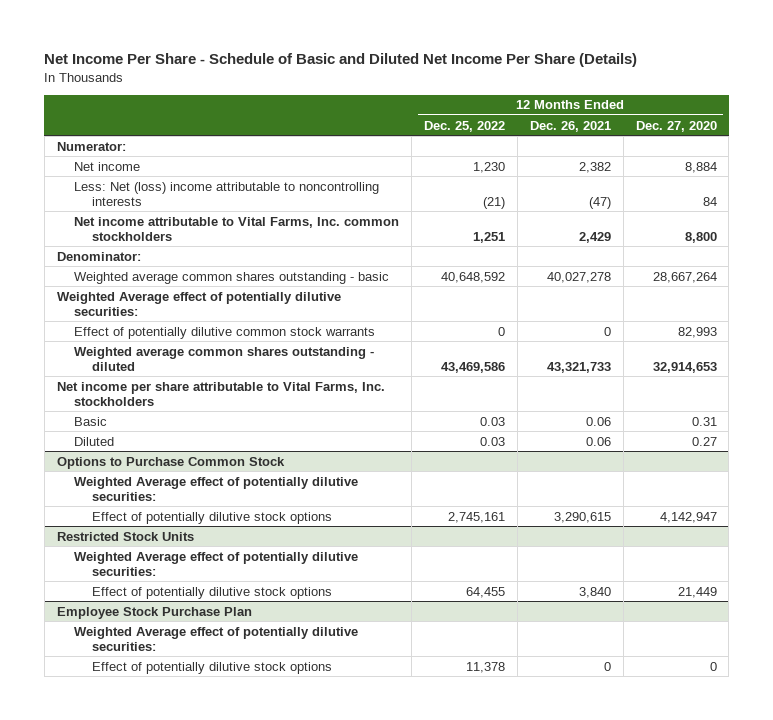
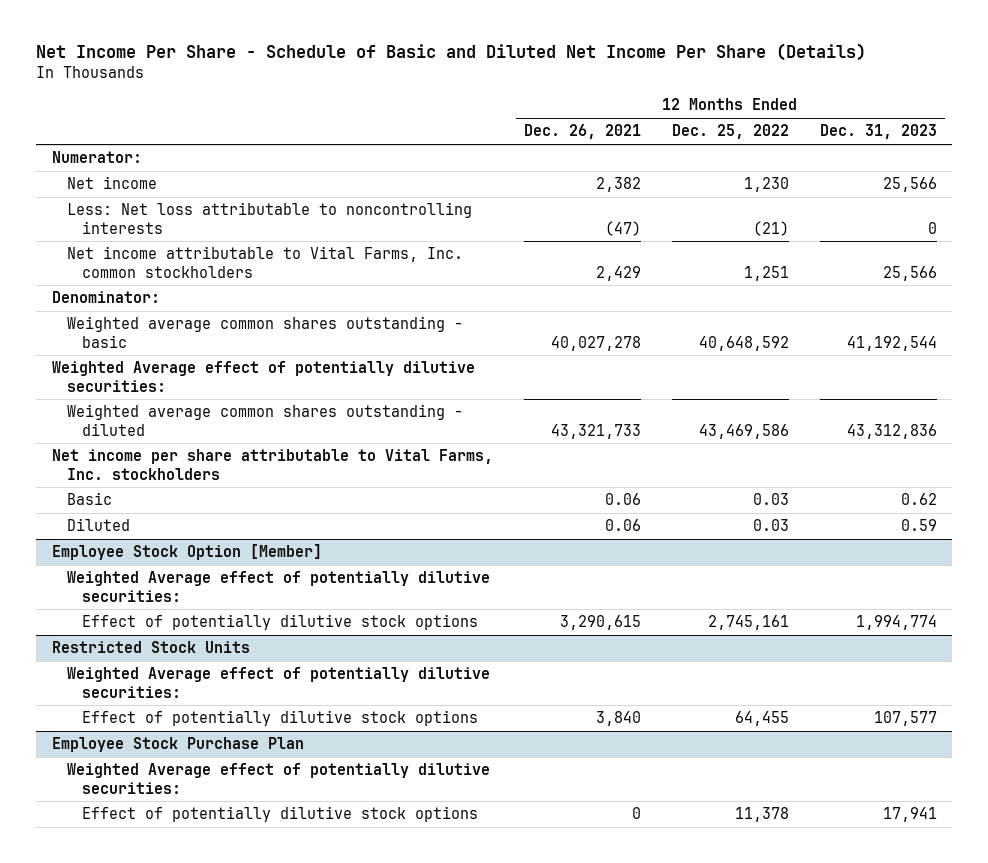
- | 12 Months Ended Dec. 25, 2022 | 12 Months Ended Dec. 26, 2021 | 12 Months Ended Dec. 27, 2020
+ | 12 Months Ended Dec. 26, 2021 | 12 Months Ended Dec. 25, 2022 | 12 Months Ended Dec. 31, 2023
- Less: Net (loss) income attributable to noncontrolling interests | (21) | (47) | 84
+ Less: Net loss attributable to noncontrolling interests | (47) | (21) | 0
- Effect of potentially dilutive common stock warrants | 0 | 0 | 82,993
- Options to Purchase Common Stock
+ Employee Stock Option [Member]

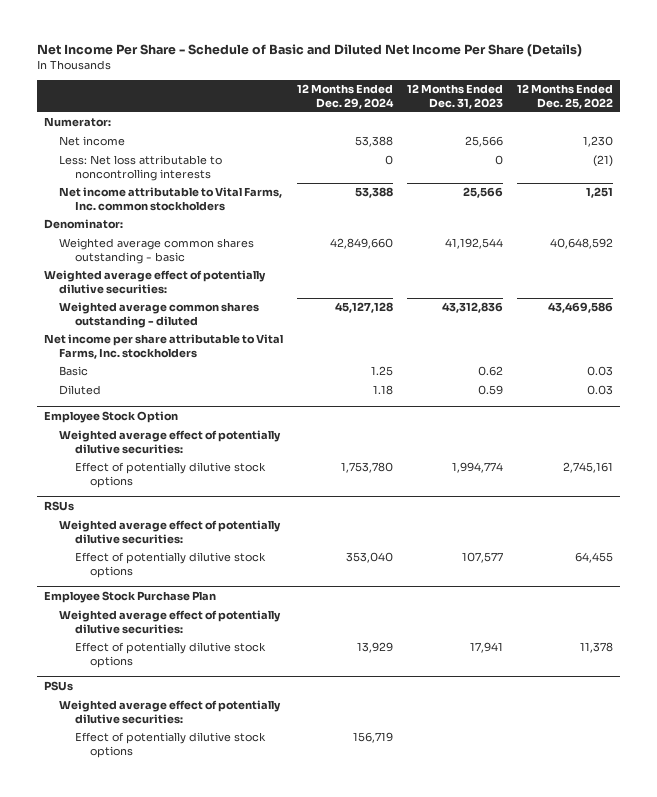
- | 12 Months Ended Dec. 26, 2021 | 12 Months Ended Dec. 25, 2022 | 12 Months Ended Dec. 31, 2023
+ | 12 Months Ended Dec. 29, 2024 | 12 Months Ended Dec. 31, 2023 | 12 Months Ended Dec. 25, 2022
- Weighted Average effect of potentially dilutive securities:
+ Weighted average effect of potentially dilutive securities:
- Employee Stock Option [Member]
- Weighted Average effect of potentially dilutive securities:
+ Employee Stock Option
+ Weighted average effect of potentially dilutive securities:
- Restricted Stock Units
- Weighted Average effect of potentially dilutive securities:
+ RSUs
+ Weighted average effect of potentially dilutive securities:
@ Employee Stock Purchase Plan
- Weighted Average effect of potentially dilutive securities:
+ Weighted average effect of potentially dilutive securities:
+ PSUs
+ Weighted average effect of potentially dilutive securities:
+ Effect of potentially dilutive stock options | 156,719 | |

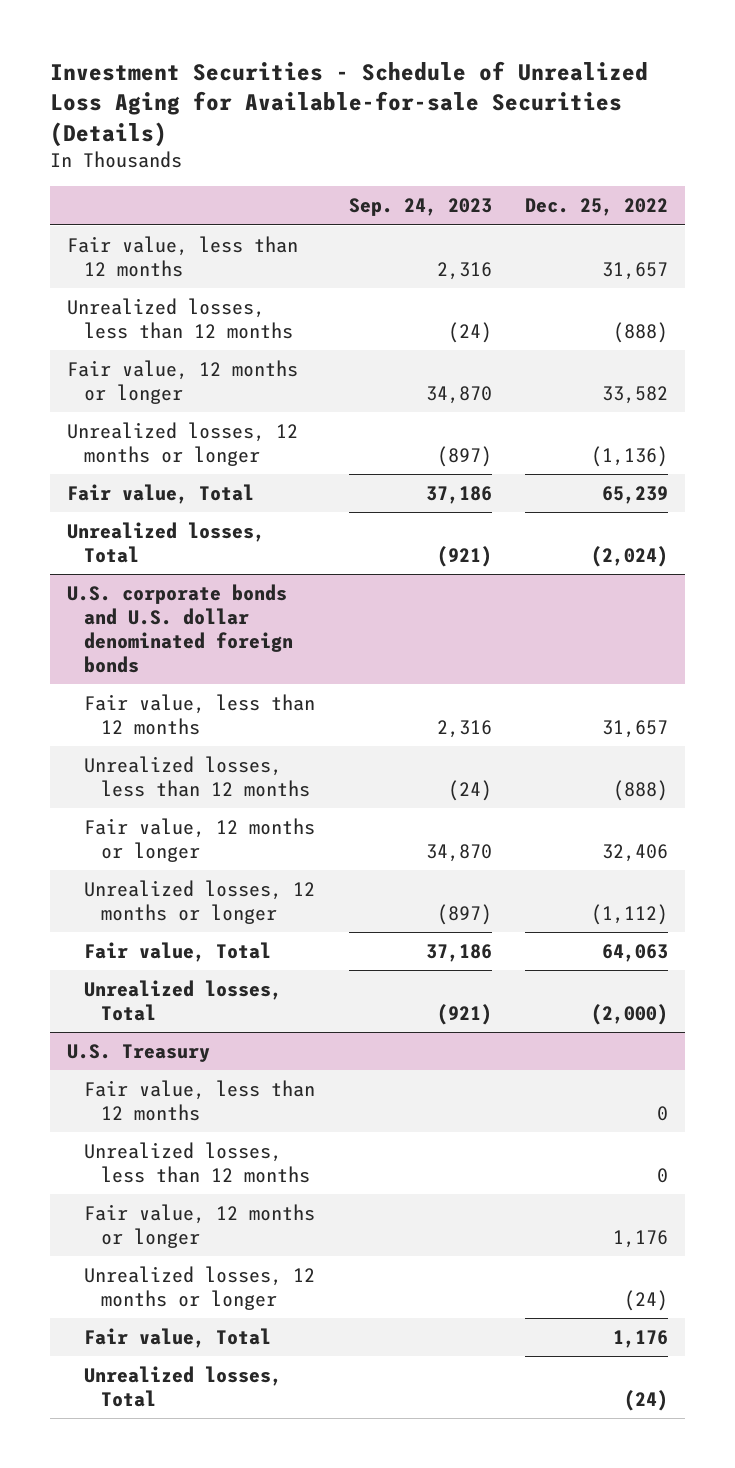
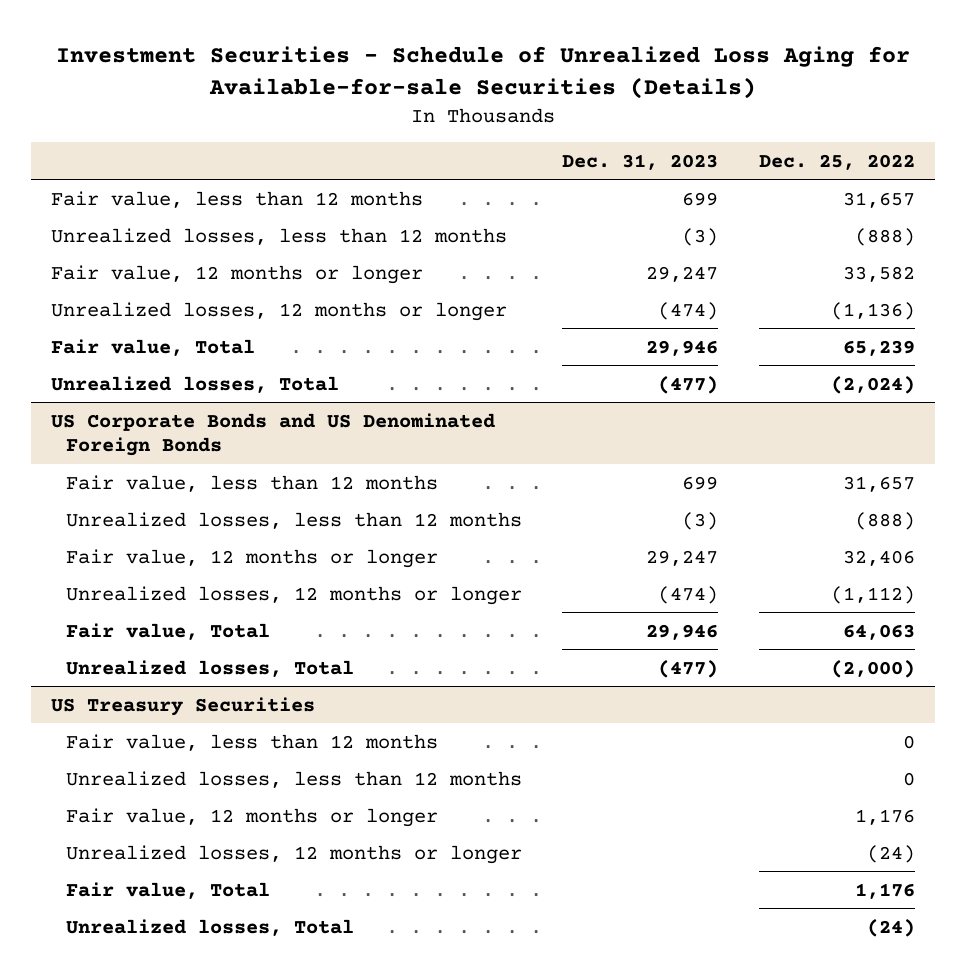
- | Sep. 24, 2023 | Dec. 25, 2022
+ | Dec. 31, 2023 | Dec. 25, 2022
- U.S. corporate bonds and U.S. dollar denominated foreign bonds
+ US Corporate Bonds and US Denominated Foreign Bonds
- U.S. Treasury
+ US Treasury Securities

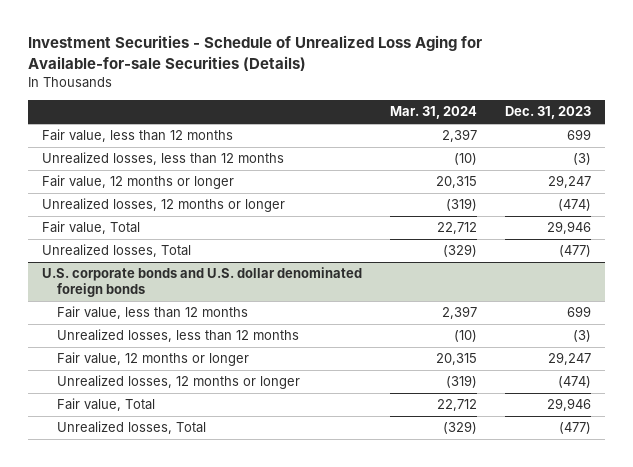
- | Dec. 31, 2023 | Dec. 25, 2022
+ | Mar. 31, 2024 | Dec. 31, 2023
- US Corporate Bonds and US Denominated Foreign Bonds
+ U.S. corporate bonds and U.S. dollar denominated foreign bonds
- US Treasury Securities
- Fair value, less than 12 months | | 0
- Unrealized losses, less than 12 months | | 0
- Fair value, 12 months or longer | | 1,176
- Unrealized losses, 12 months or longer | | (24)
- Fair value, Total | | 1,176
- Unrealized losses, Total | | (24)

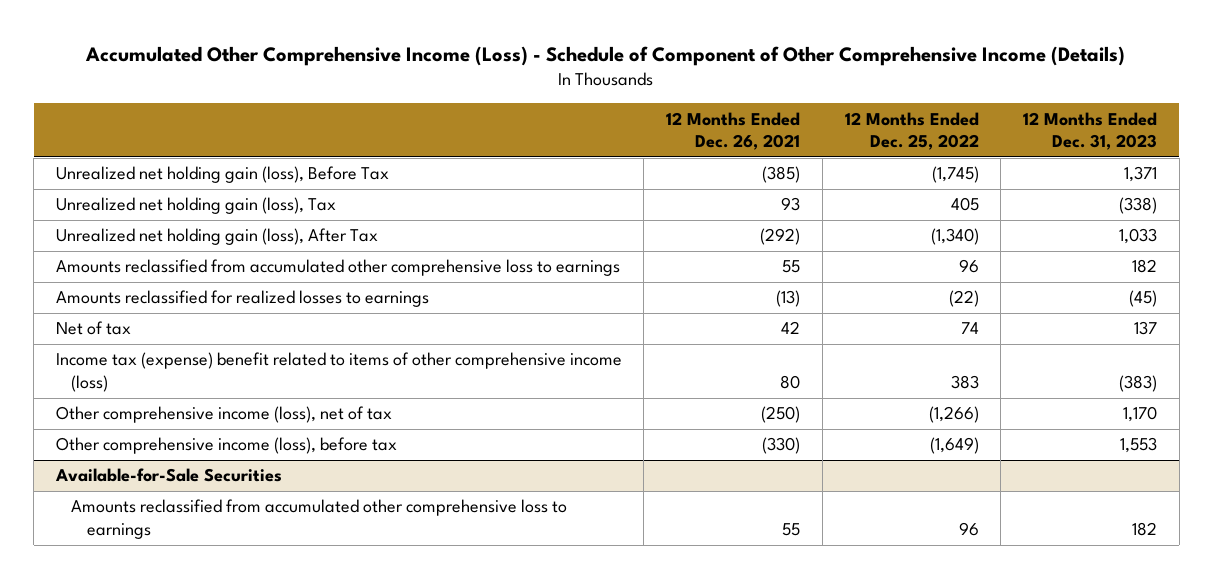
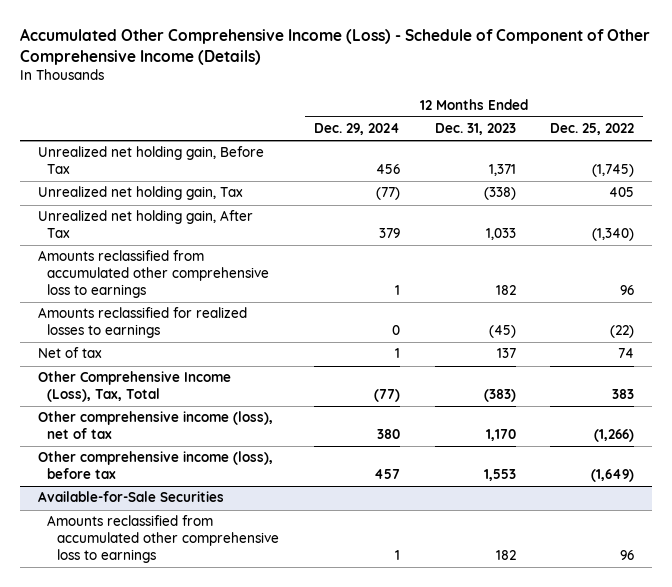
- | 12 Months Ended Dec. 26, 2021 | 12 Months Ended Dec. 25, 2022 | 12 Months Ended Dec. 31, 2023
+ | 12 Months Ended Dec. 29, 2024 | 12 Months Ended Dec. 31, 2023 | 12 Months Ended Dec. 25, 2022
- Unrealized net holding gain (loss), Before Tax | (385) | (1,745) | 1,371
- Unrealized net holding gain (loss), Tax | 93 | 405 | (338)
- Unrealized net holding gain (loss), After Tax | (292) | (1,340) | 1,033
+ Unrealized net holding gain, Before Tax | 456 | 1,371 | (1,745)
+ Unrealized net holding gain, Tax | (77) | (338) | 405
+ Unrealized net holding gain, After Tax | 379 | 1,033 | (1,340)
- Income tax (expense) benefit related to items of other comprehensive income (loss) | 80 | 383 | (383)
+ Other Comprehensive Income (Loss), Tax, Total | (77) | (383) | 383

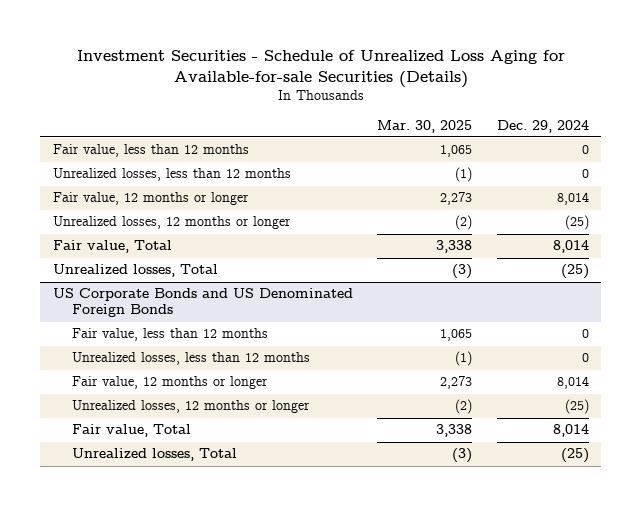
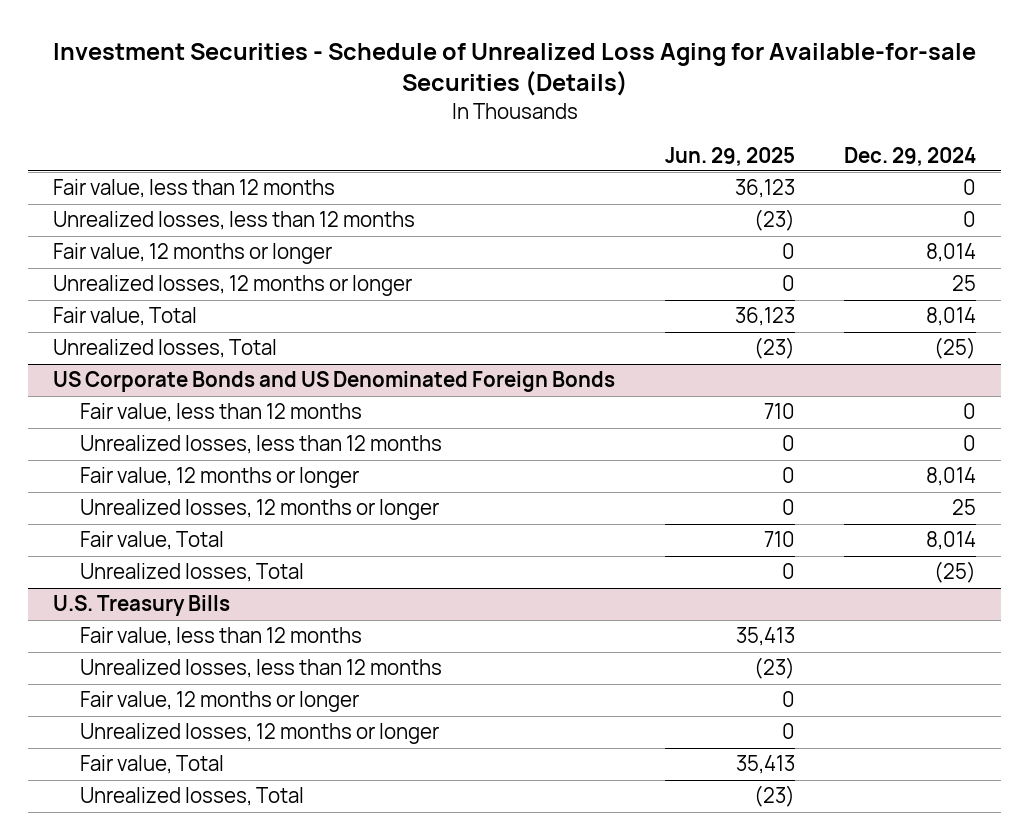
- | Mar. 30, 2025 | Dec. 29, 2024
+ | Jun. 29, 2025 | Dec. 29, 2024
- Unrealized losses, 12 months or longer | (2) | (25)
+ Unrealized losses, 12 months or longer | 0 | 25
@ US Corporate Bonds and US Denominated Foreign Bonds
- Unrealized losses, 12 months or longer | (2) | (25)
+ Unrealized losses, 12 months or longer | 0 | 25
+ U.S. Treasury Bills
+ Fair value, less than 12 months | 35,413 |
+ Unrealized losses, less than 12 months | (23) |
+ Fair value, 12 months or longer | 0 |
+ Unrealized losses, 12 months or longer | 0 |
+ Fair value, Total | 35,413 |
+ Unrealized losses, Total | (23) |

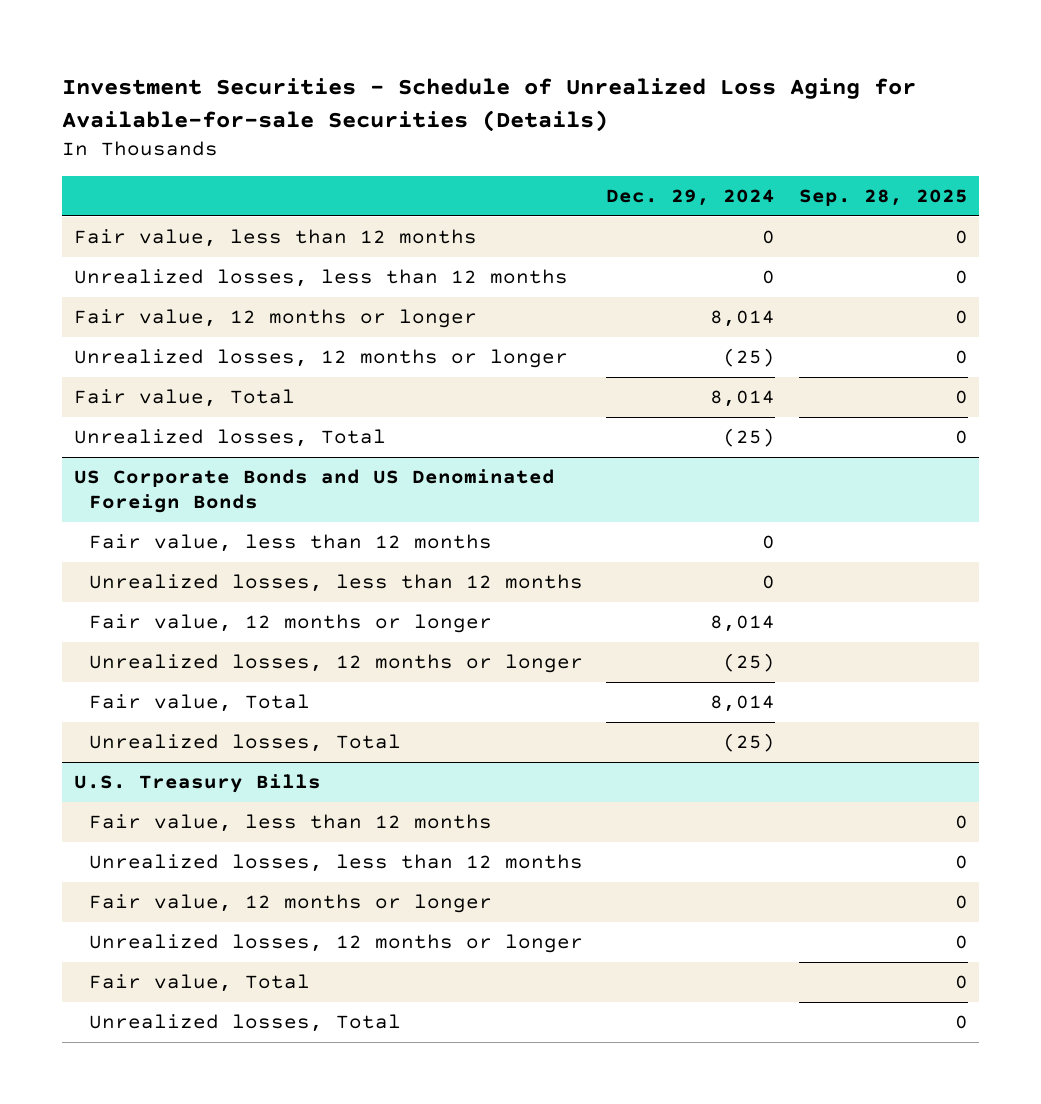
- | Jun. 29, 2025 | Dec. 29, 2024
+ | Dec. 29, 2024 | Sep. 28, 2025
- Unrealized losses, 12 months or longer | 0 | 25
+ Unrealized losses, 12 months or longer | (25) | 0
@ US Corporate Bonds and US Denominated Foreign Bonds
- Unrealized losses, 12 months or longer | 0 | 25
+ Unrealized losses, 12 months or longer | (25) |

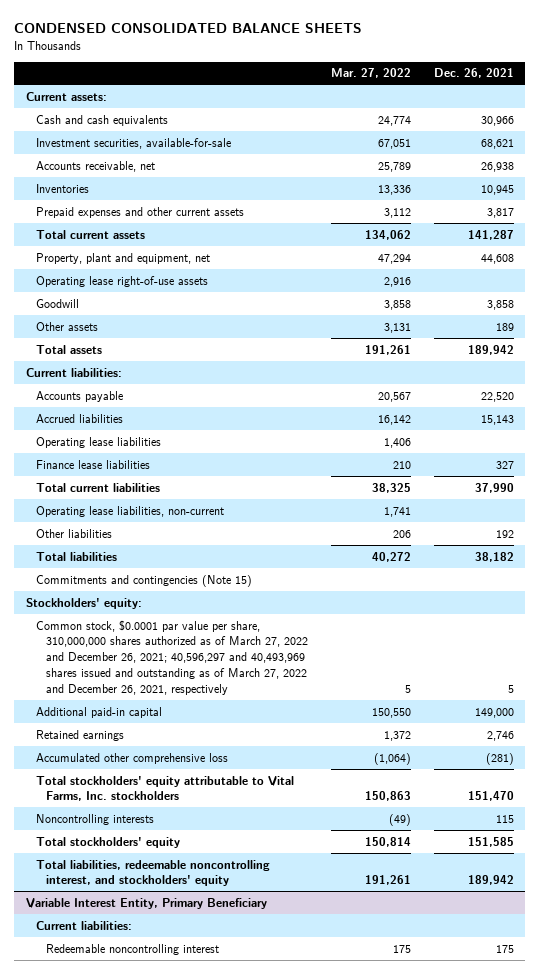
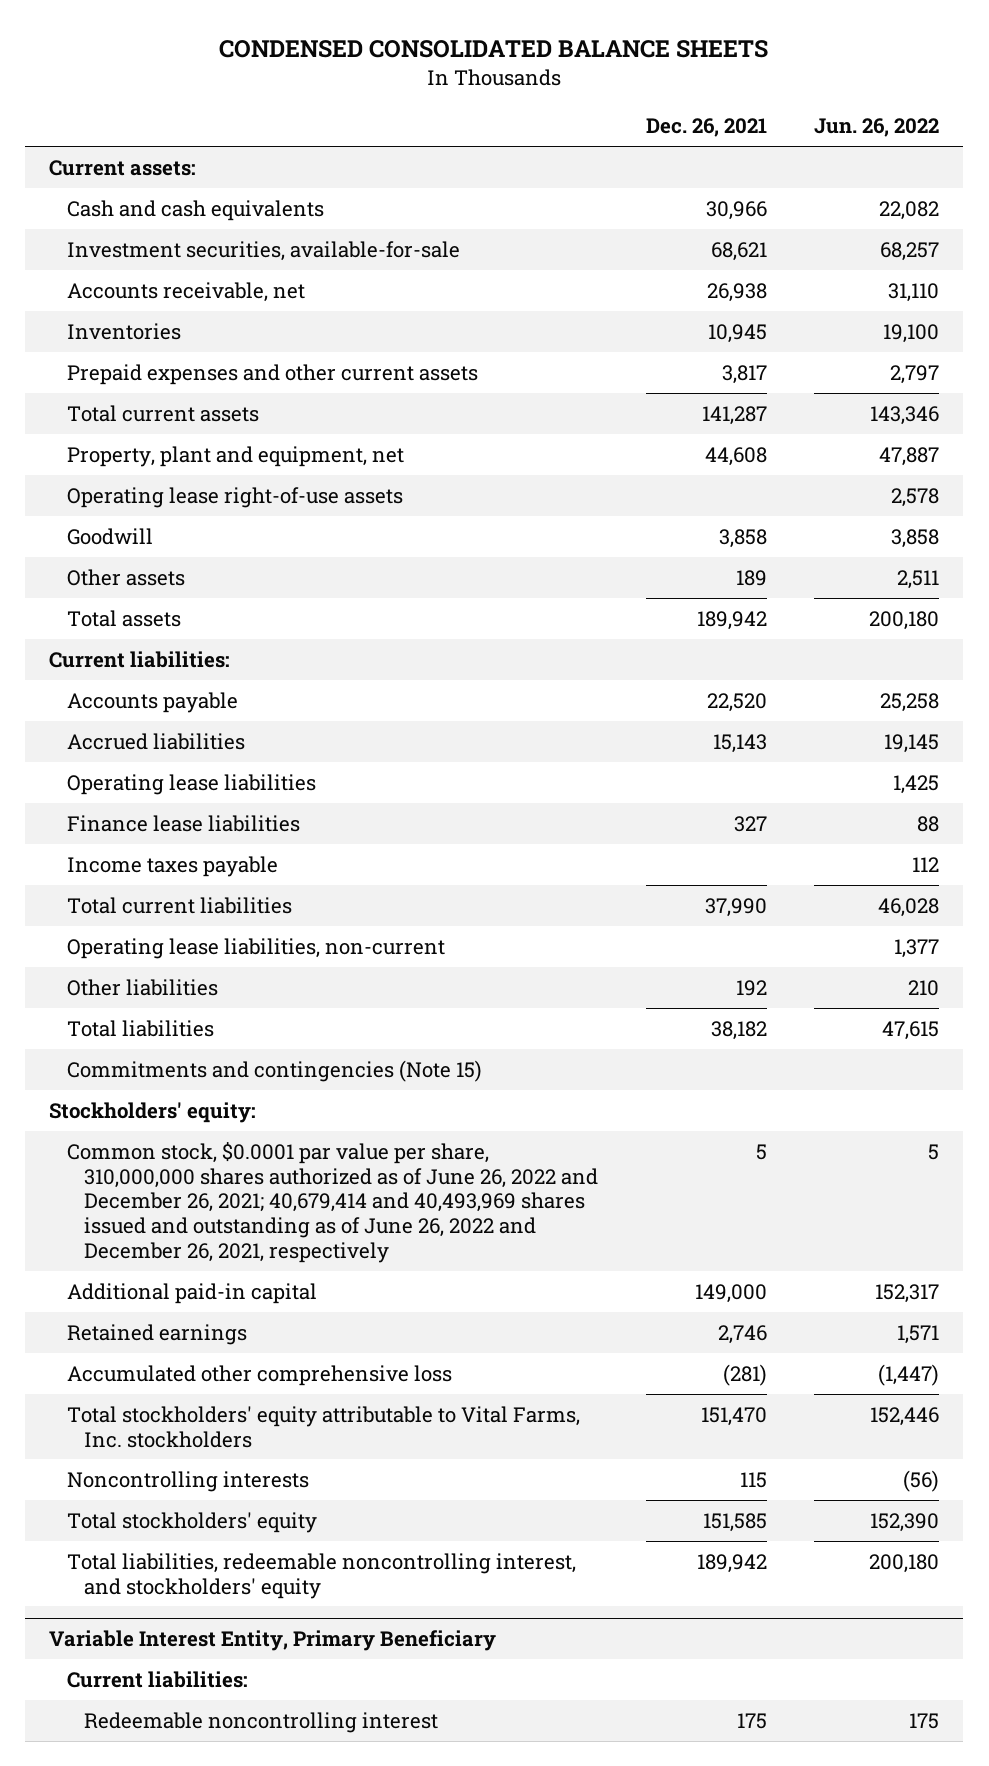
- | Mar. 27, 2022 | Dec. 26, 2021
+ | Dec. 26, 2021 | Jun. 26, 2022
+ Income taxes payable | | 112
- Common stock, $0.0001 par value per share, 310,000,000 shares authorized as of March 27, 2022 and December 26, 2021; 40,596,297 and 40,493,969 shares issued and outstanding as of March 27, 2022 and December 26, 2021, respectively | 5 | 5
+ Common stock, $0.0001 par value per share, 310,000,000 shares authorized as of June 26, 2022 and December 26, 2021; 40,679,414 and 40,493,969 shares issued and outstanding as of June 26, 2022 and December 26, 2021, respectively | 5 | 5

